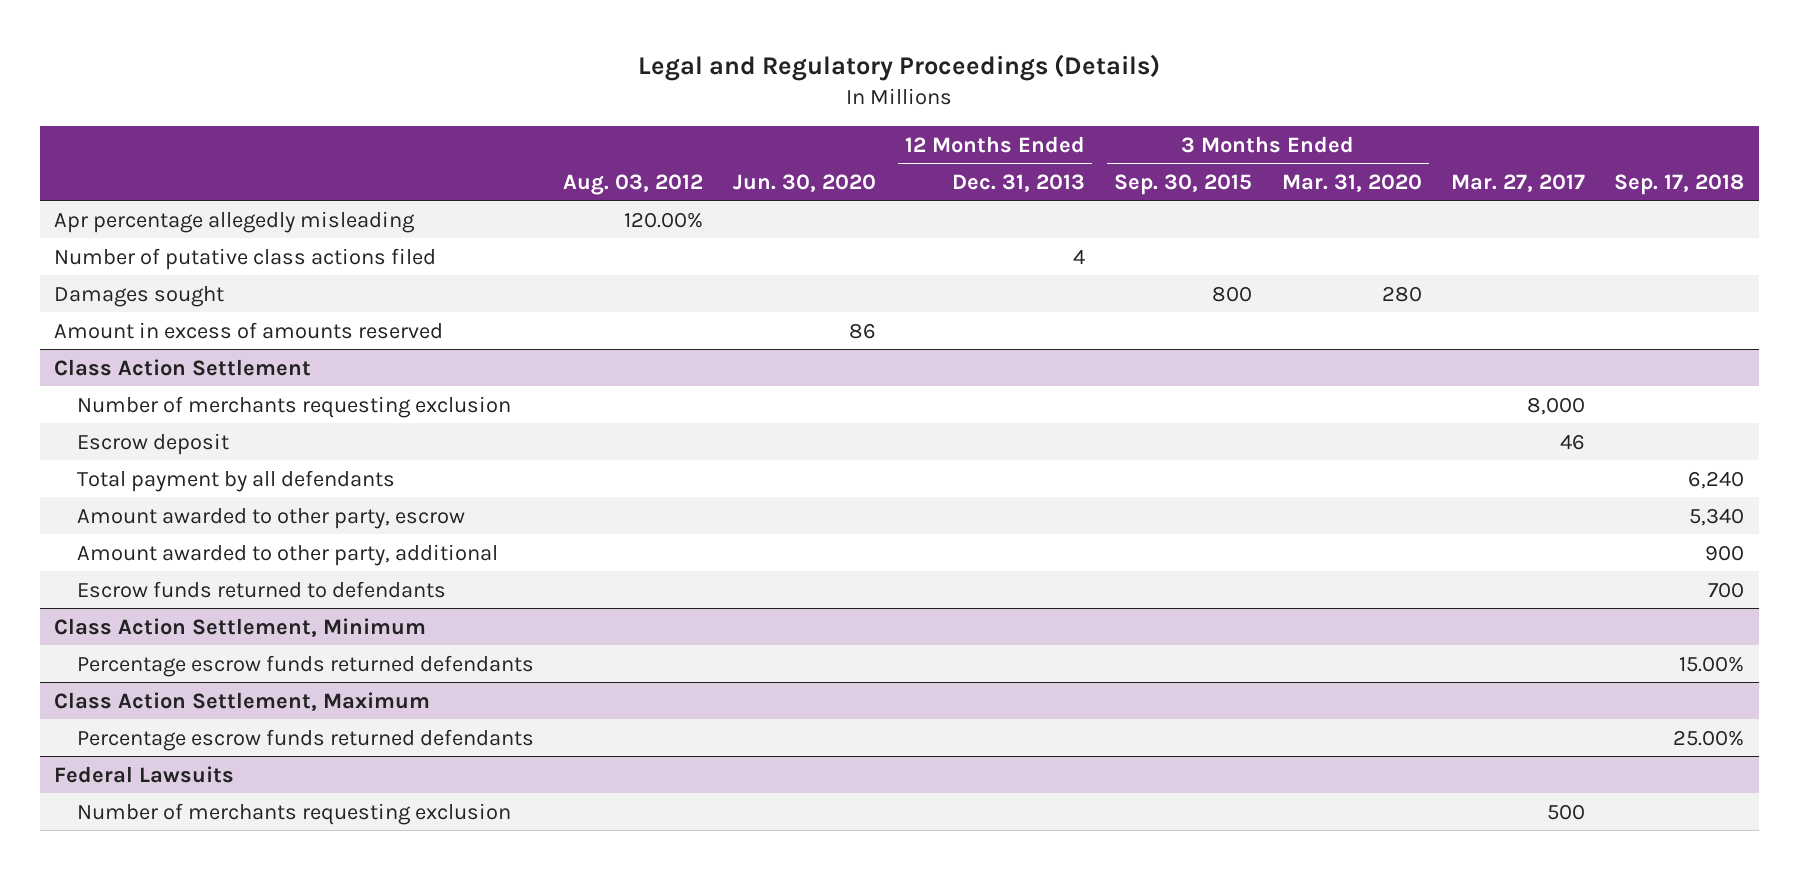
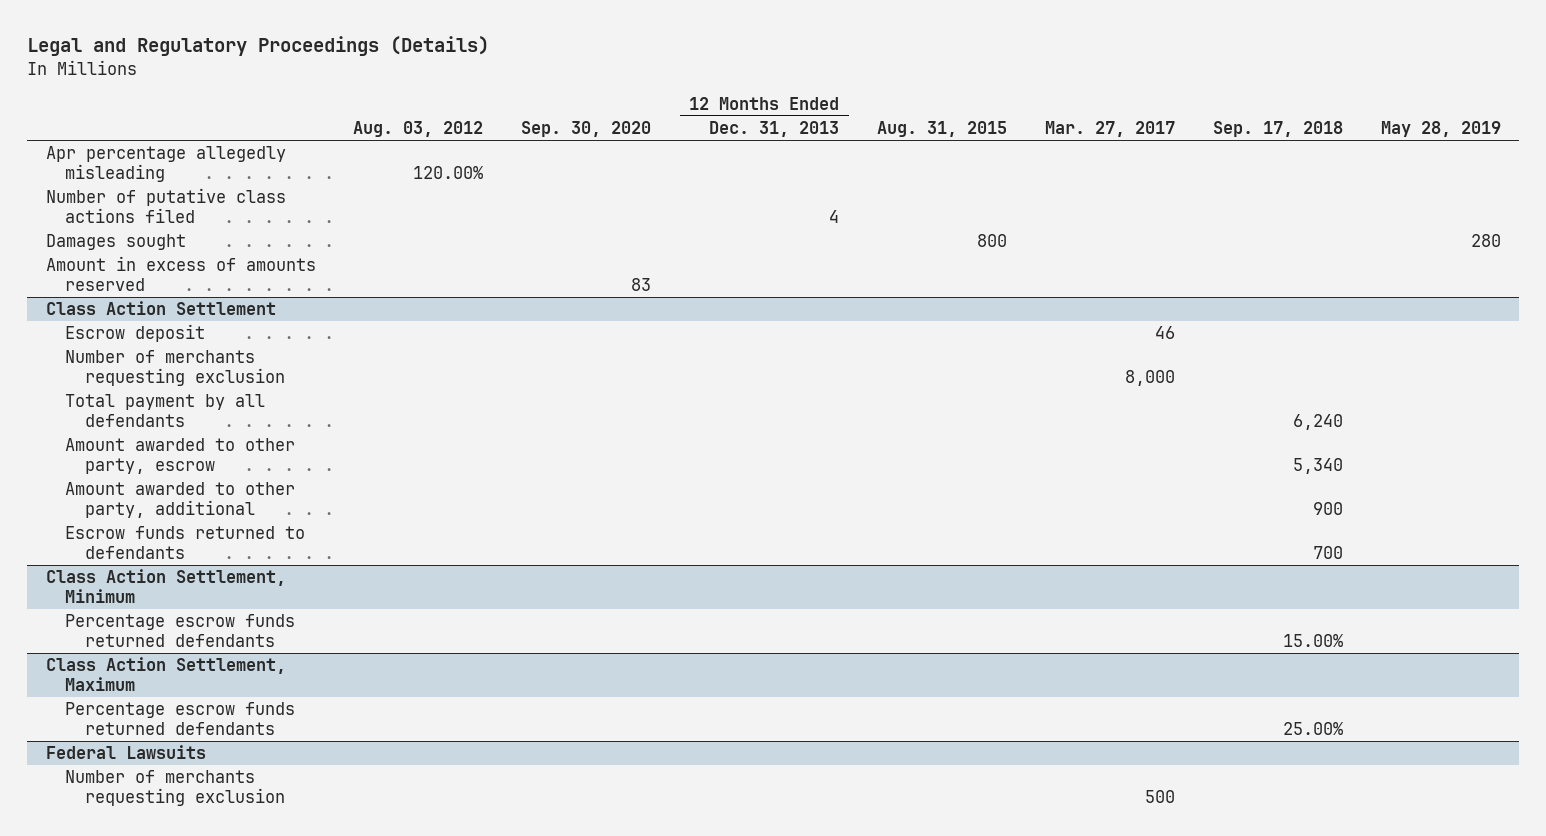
- | Aug. 03, 2012 | Jun. 30, 2020 | 12 Months Ended Dec. 31, 2013 | 3 Months Ended Sep. 30, 2015 | 3 Months Ended Mar. 31, 2020 | Mar. 27, 2017 | Sep. 17, 2018
+ | Aug. 03, 2012 | Sep. 30, 2020 | 12 Months Ended Dec. 31, 2013 | Aug. 31, 2015 | Mar. 27, 2017 | Sep. 17, 2018 | May 28, 2019
@ Class Action Settlement
moved down: Number of merchants requesting exclusion | | | | | 8,000 | |

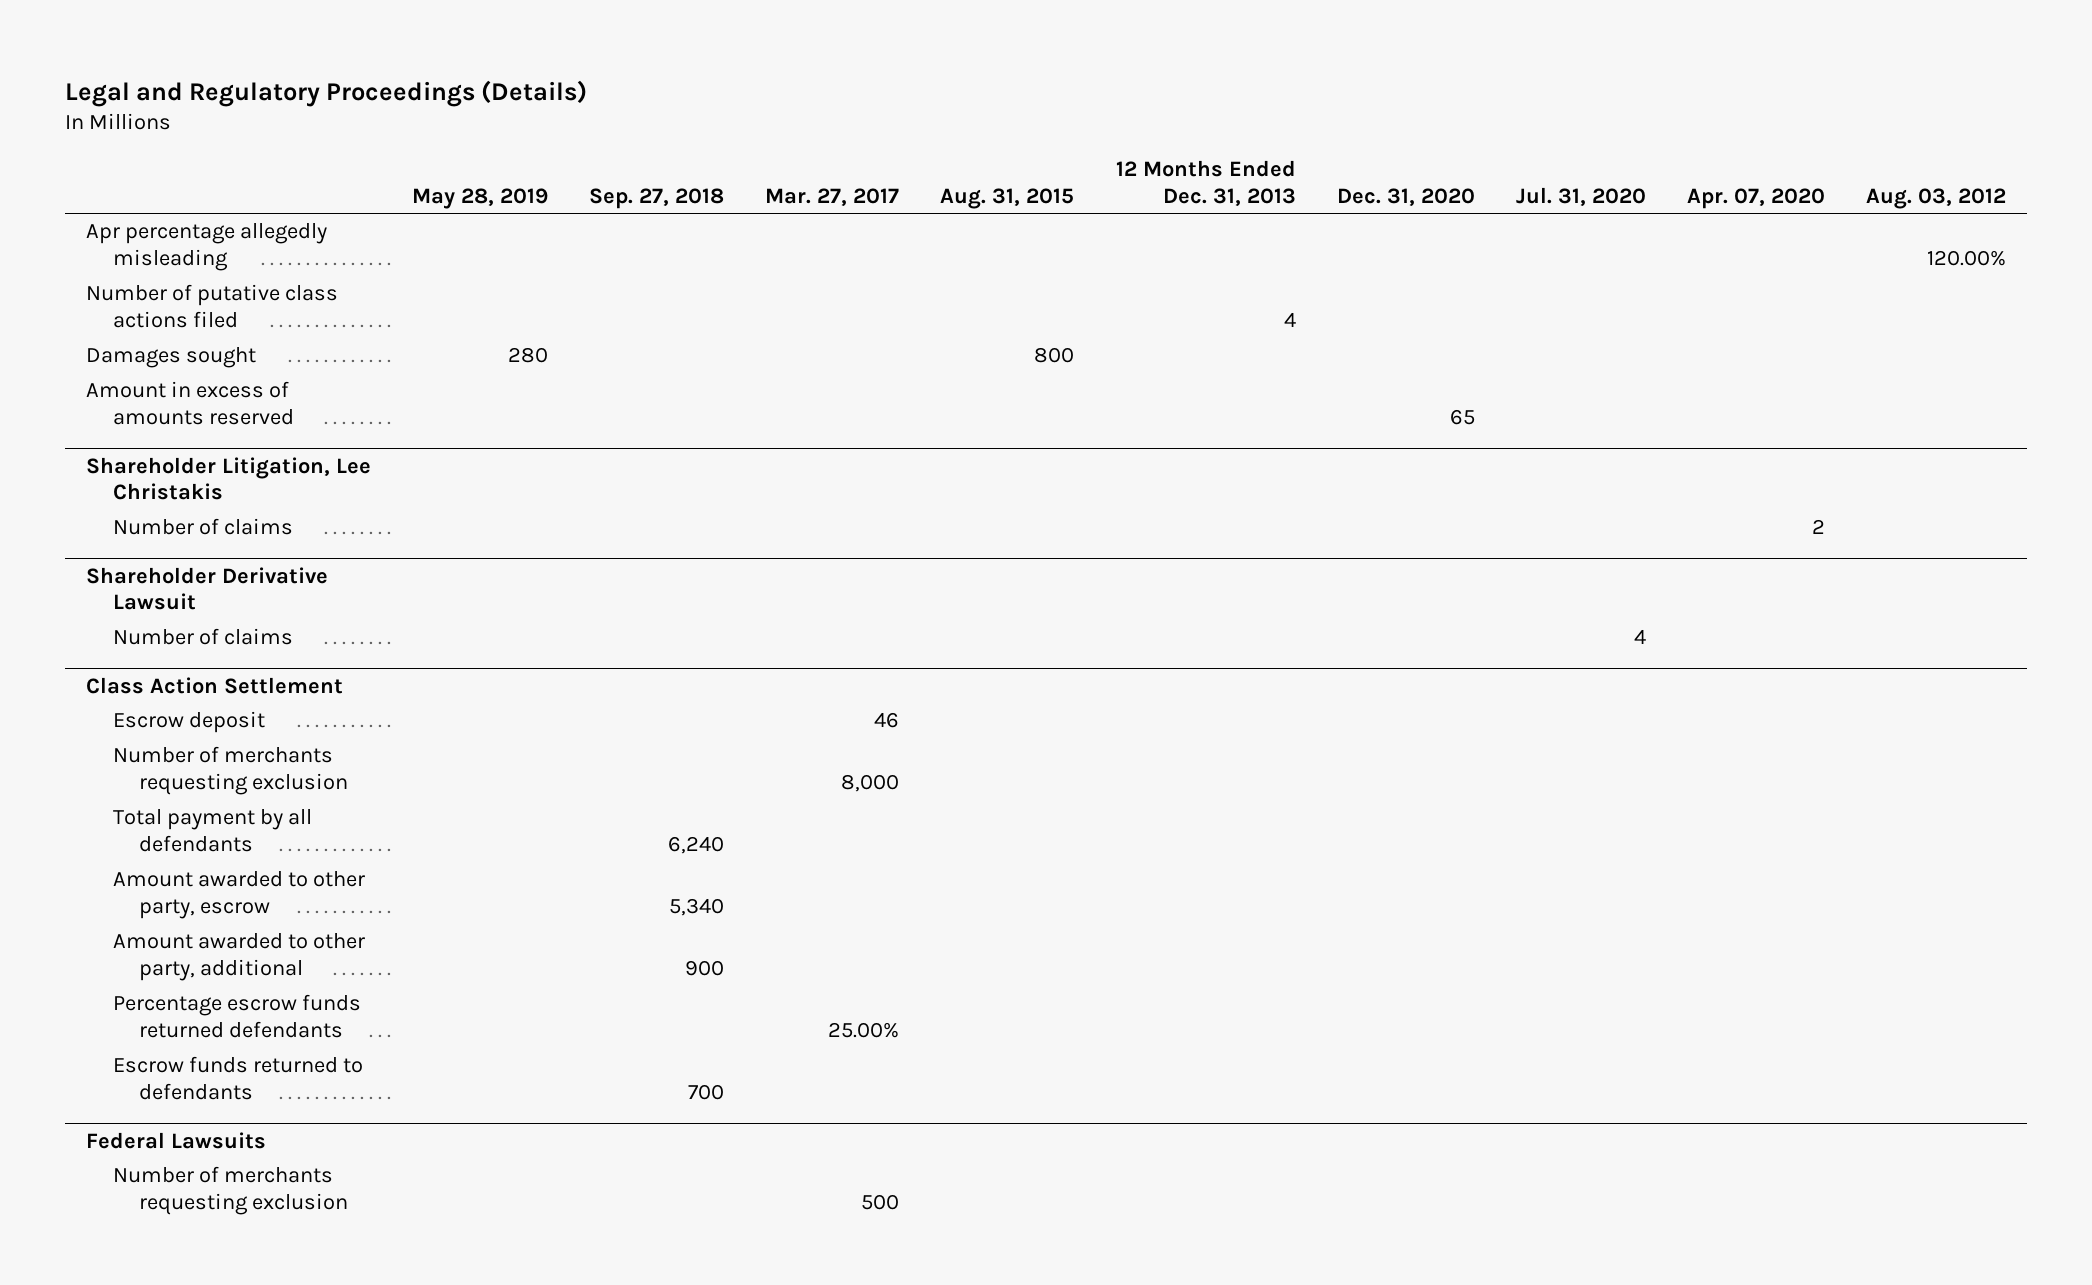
- | Aug. 03, 2012 | Sep. 30, 2020 | 12 Months Ended Dec. 31, 2013 | Aug. 31, 2015 | Mar. 27, 2017 | Sep. 17, 2018 | May 28, 2019
+ | May 28, 2019 | Sep. 27, 2018 | Mar. 27, 2017 | Aug. 31, 2015 | 12 Months Ended Dec. 31, 2013 | Dec. 31, 2020 | Jul. 31, 2020 | Apr. 07, 2020 | Aug. 03, 2012
+ Shareholder Litigation, Lee Christakis
+ Number of claims | | | | | | | | 2 |
+ Shareholder Derivative Lawsuit
+ Number of claims | | | | | | | 4 | |
@ Class Action Settlement
+ Percentage escrow funds returned defendants | | | 25.00% | | | | | |
- Class Action Settlement, Minimum
- Percentage escrow funds returned defendants | | | | | | 15.00% |
- Class Action Settlement, Maximum
- Percentage escrow funds returned defendants | | | | | | 25.00% |

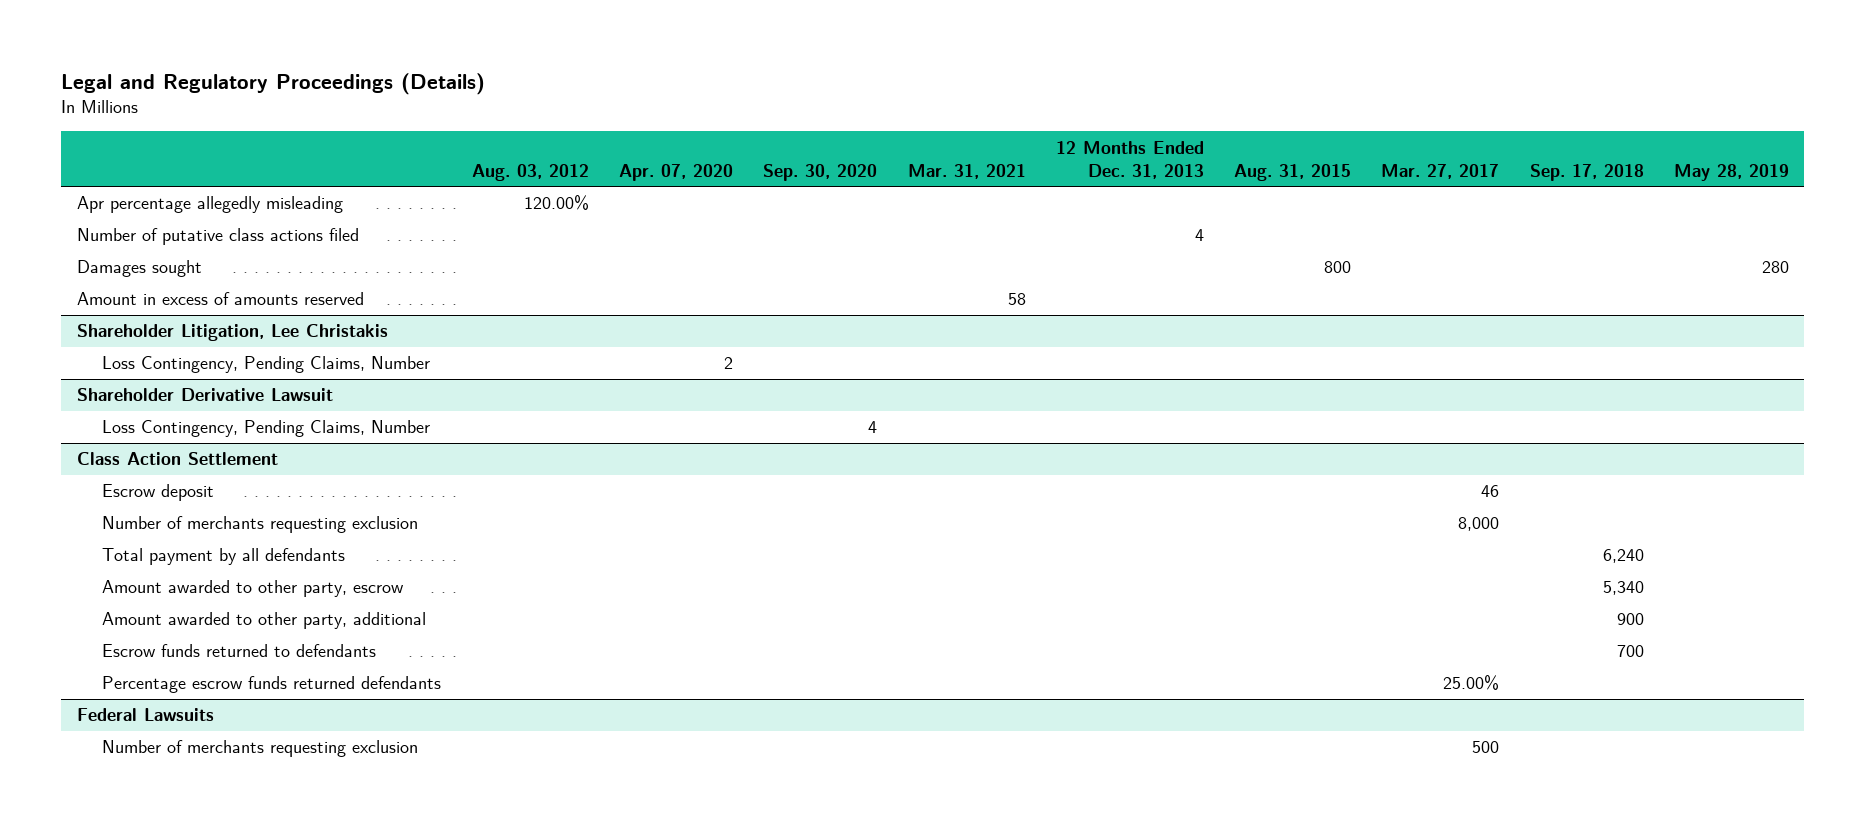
- | May 28, 2019 | Sep. 27, 2018 | Mar. 27, 2017 | Aug. 31, 2015 | 12 Months Ended Dec. 31, 2013 | Dec. 31, 2020 | Jul. 31, 2020 | Apr. 07, 2020 | Aug. 03, 2012
+ | Aug. 03, 2012 | Apr. 07, 2020 | Sep. 30, 2020 | Mar. 31, 2021 | 12 Months Ended Dec. 31, 2013 | Aug. 31, 2015 | Mar. 27, 2017 | Sep. 17, 2018 | May 28, 2019
@ Shareholder Litigation, Lee Christakis
- Number of claims | | | | | | | | 2 |
+ Loss Contingency, Pending Claims, Number | | 2 | | | | | | |
@ Shareholder Derivative Lawsuit
- Number of claims | | | | | | | 4 | |
+ Loss Contingency, Pending Claims, Number | | | 4 | | | | | |
@ Class Action Settlement
moved down: Percentage escrow funds returned defendants | | | | | | | 25.00% | |

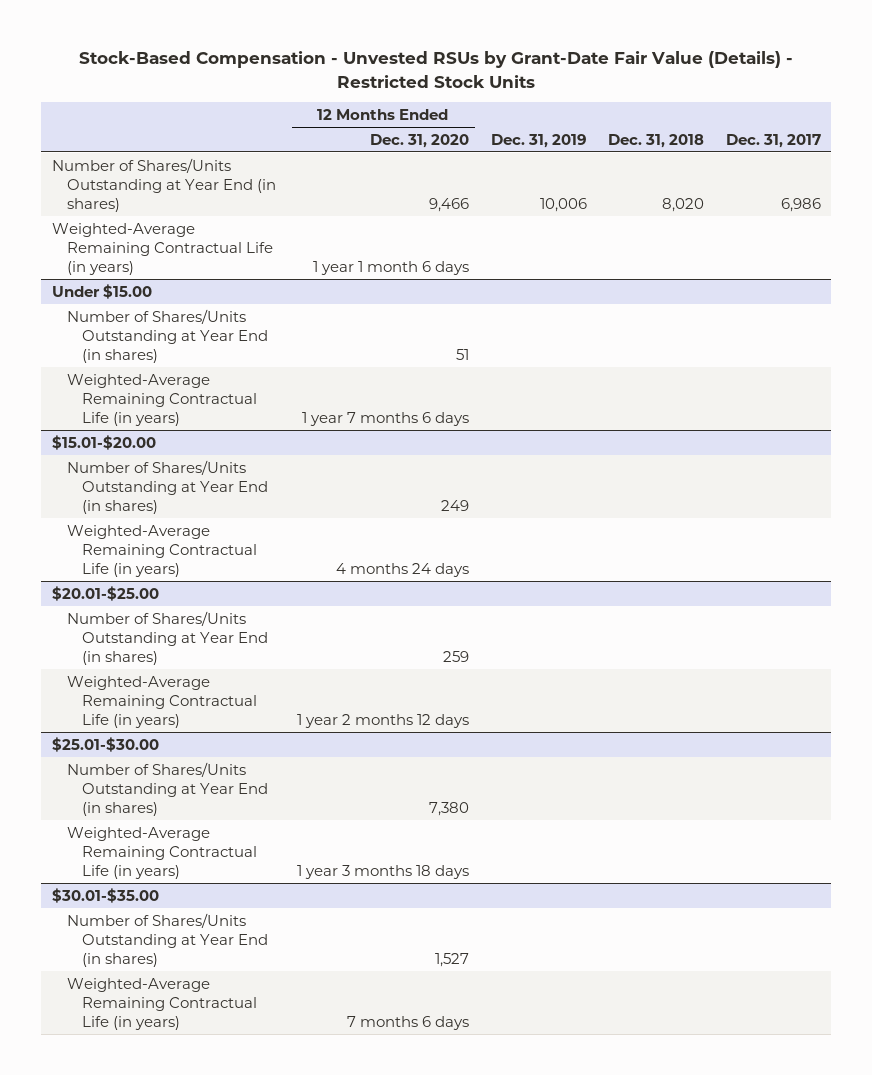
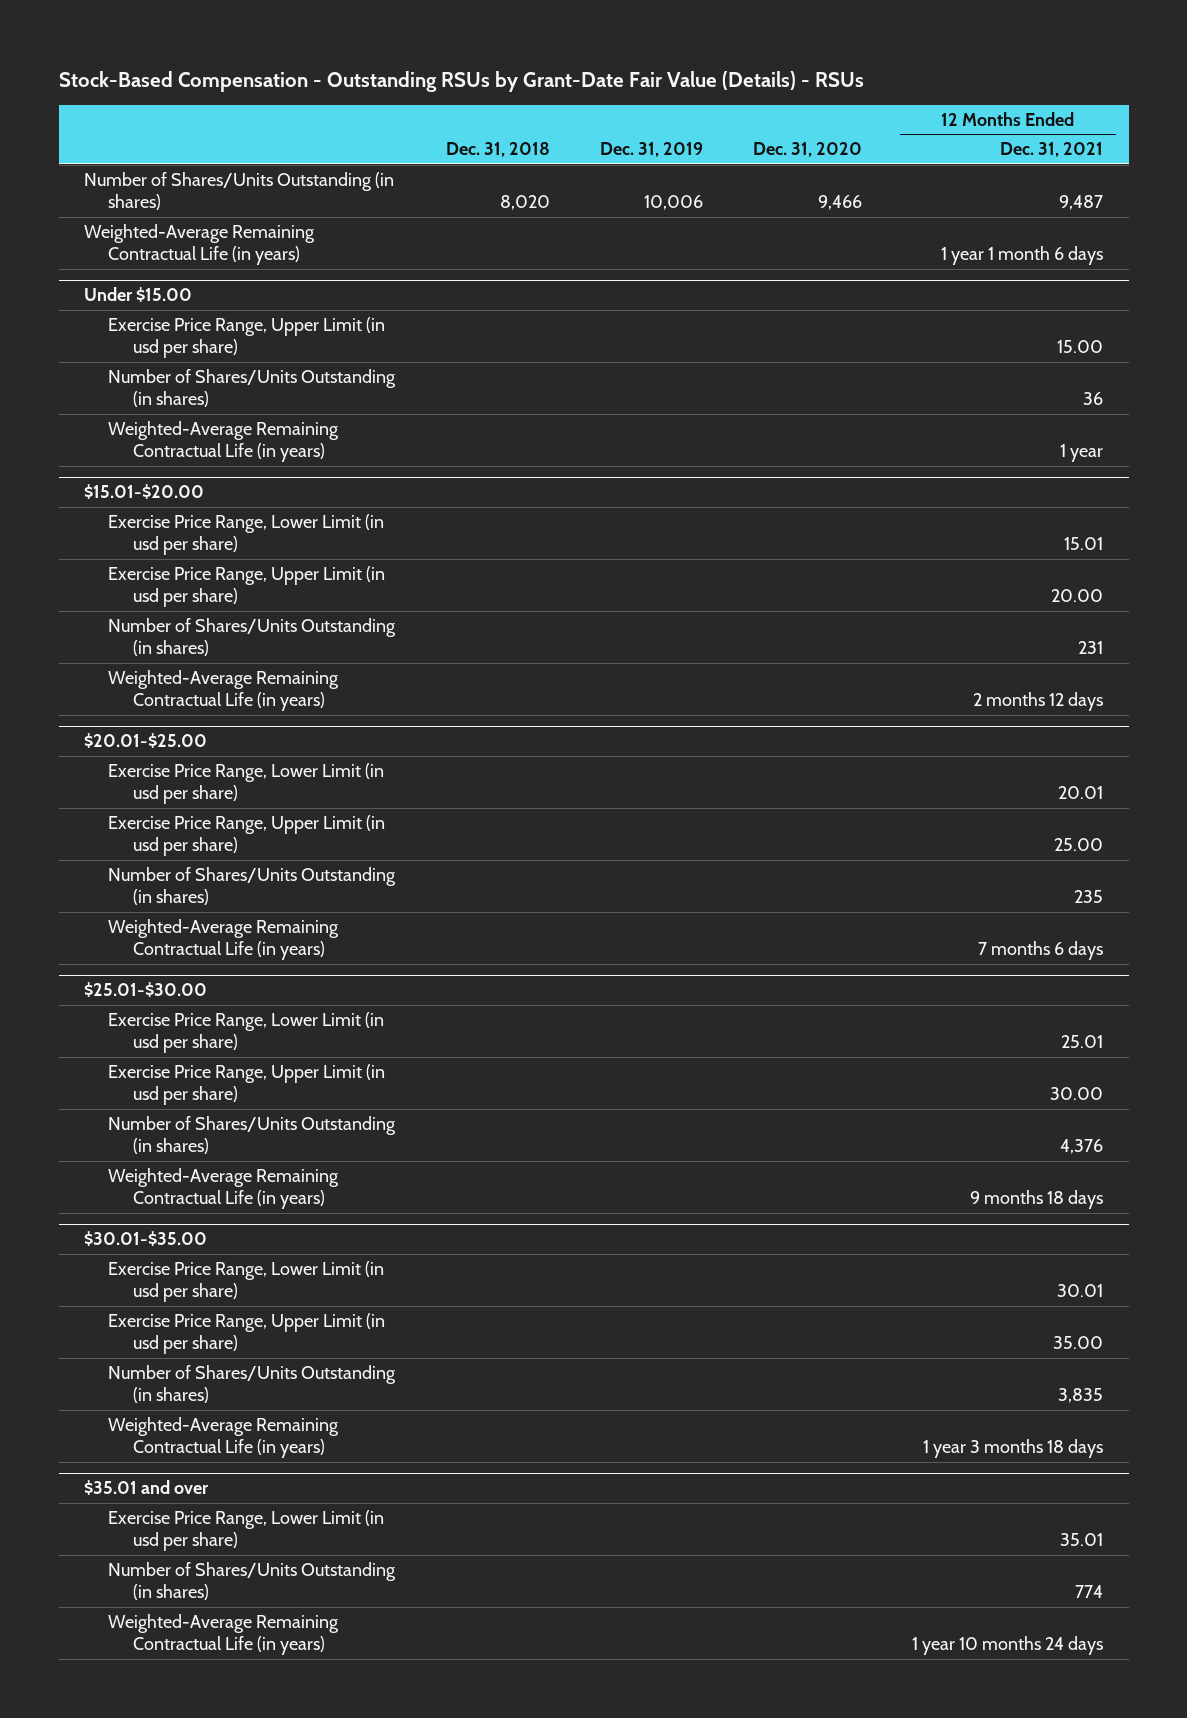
- Stock-Based Compensation - Unvested RSUs by Grant-Date Fair Value (Details) - Restricted Stock Units
+ Stock-Based Compensation - Outstanding RSUs by Grant-Date Fair Value (Details) - RSUs
- | 12 Months Ended Dec. 31, 2020 | Dec. 31, 2019 | Dec. 31, 2018 | Dec. 31, 2017
+ | Dec. 31, 2018 | Dec. 31, 2019 | Dec. 31, 2020 | 12 Months Ended Dec. 31, 2021
- Number of Shares/Units Outstanding at Year End (in shares) | 9,466 | 10,006 | 8,020 | 6,986
+ Number of Shares/Units Outstanding (in shares) | 8,020 | 10,006 | 9,466 | 9,487
@ Under $15.00
- Number of Shares/Units Outstanding at Year End (in shares) | 51 | | |
+ Exercise Price Range, Upper Limit (in usd per share) | | | | 15.00
+ Number of Shares/Units Outstanding (in shares) | | | | 36
@ $15.01-$20.00
- Number of Shares/Units Outstanding at Year End (in shares) | 249 | | |
+ Exercise Price Range, Lower Limit (in usd per share) | | | | 15.01
+ Exercise Price Range, Upper Limit (in usd per share) | | | | 20.00
+ Number of Shares/Units Outstanding (in shares) | | | | 231
@ $20.01-$25.00
- Number of Shares/Units Outstanding at Year End (in shares) | 259 | | |
+ Exercise Price Range, Lower Limit (in usd per share) | | | | 20.01
+ Exercise Price Range, Upper Limit (in usd per share) | | | | 25.00
+ Number of Shares/Units Outstanding (in shares) | | | | 235
@ $25.01-$30.00
- Number of Shares/Units Outstanding at Year End (in shares) | 7,380 | | |
+ Exercise Price Range, Lower Limit (in usd per share) | | | | 25.01
+ Exercise Price Range, Upper Limit (in usd per share) | | | | 30.00
+ Number of Shares/Units Outstanding (in shares) | | | | 4,376
@ $30.01-$35.00
- Number of Shares/Units Outstanding at Year End (in shares) | 1,527 | | |
+ Exercise Price Range, Lower Limit (in usd per share) | | | | 30.01
+ Exercise Price Range, Upper Limit (in usd per share) | | | | 35.00
+ Number of Shares/Units Outstanding (in shares) | | | | 3,835
+ $35.01 and over
+ Exercise Price Range, Lower Limit (in usd per share) | | | | 35.01
+ Number of Shares/Units Outstanding (in shares) | | | | 774
+ Weighted-Average Remaining Contractual Life (in years) | | | | 1 year 10 months 24 days

